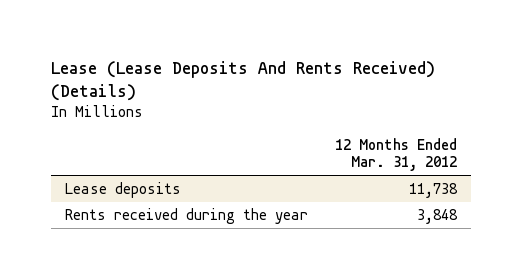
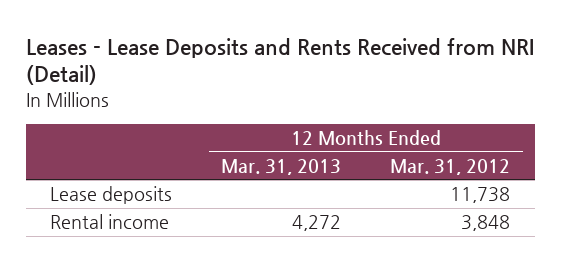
- Lease (Lease Deposits And Rents Received) (Details)
+ Leases - Lease Deposits and Rents Received from NRI (Detail)
- | 12 Months Ended Mar. 31, 2012
+ | 12 Months Ended Mar. 31, 2013 | 12 Months Ended Mar. 31, 2012
- Rents received during the year | 3,848
+ Rental income | 4,272 | 3,848

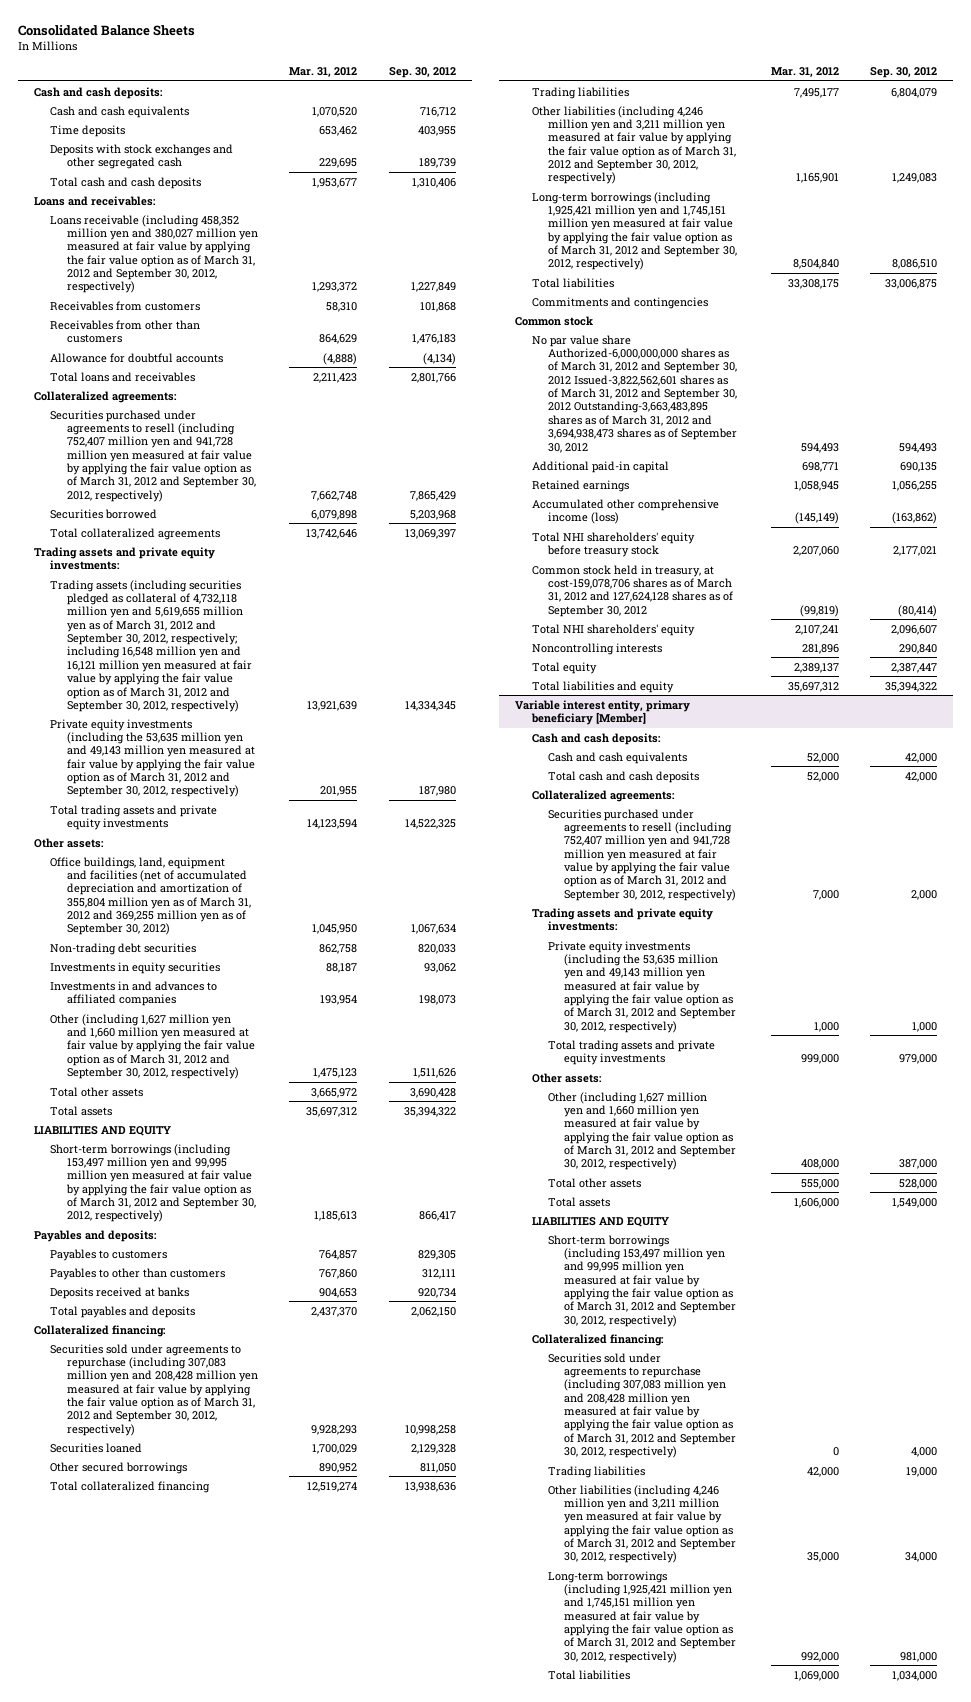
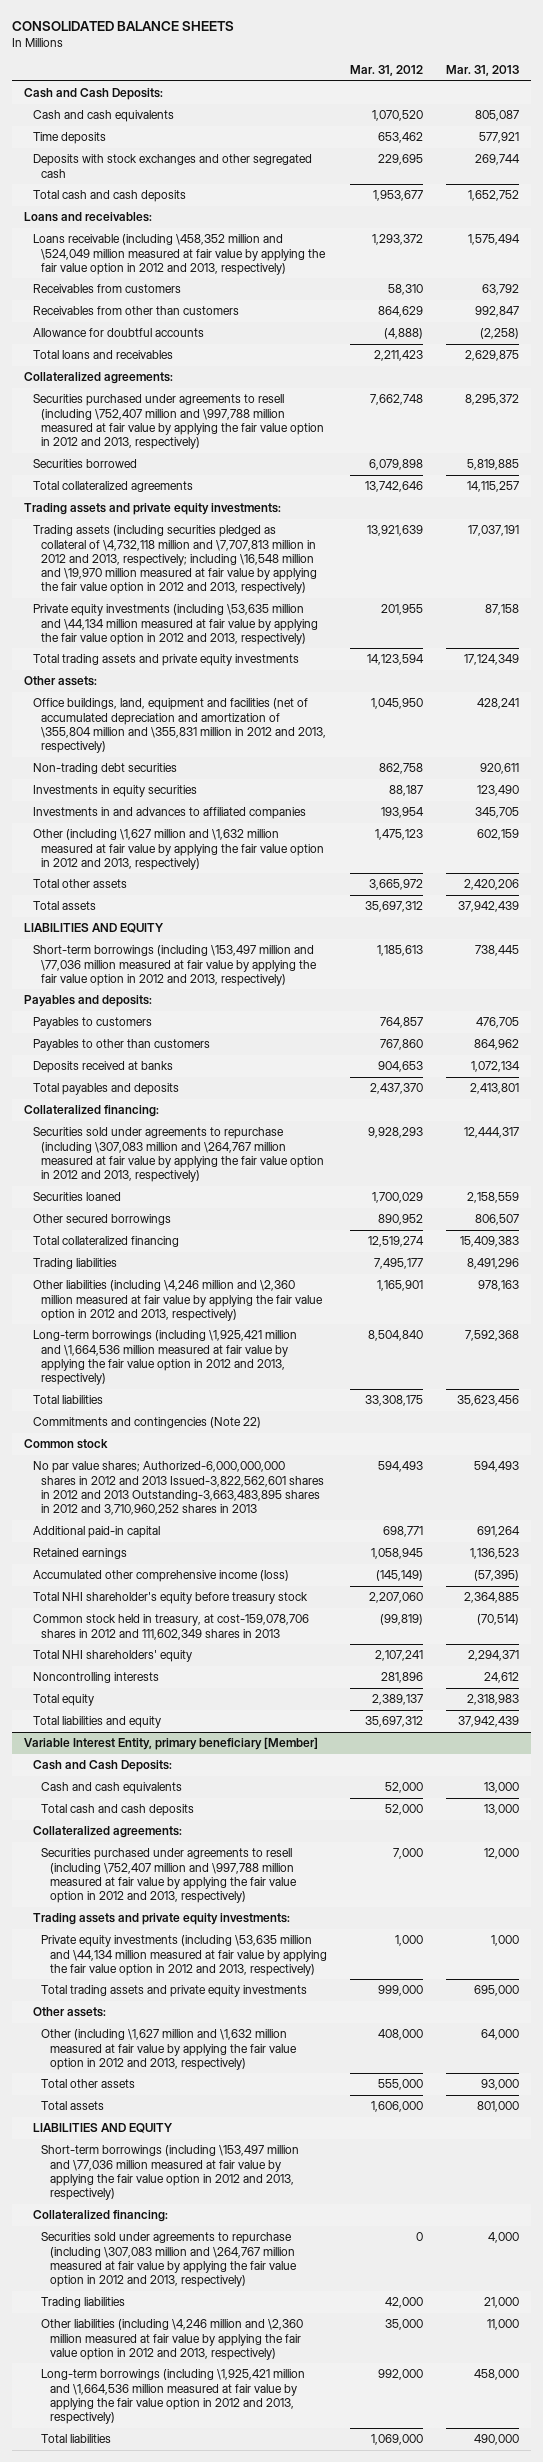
- Consolidated Balance Sheets
+ CONSOLIDATED BALANCE SHEETS
- | Mar. 31, 2012 | Sep. 30, 2012
+ | Mar. 31, 2012 | Mar. 31, 2013
- Cash and cash deposits:
+ Cash and Cash Deposits:
- Loans receivable (including 458,352 million yen and 380,027 million yen measured at fair value by applying the fair value option as of March 31, 2012 and September 30, 2012, respectively) | 1,293,372 | 1,227,849
+ Loans receivable (including \458,352 million and \524,049 million measured at fair value by applying the fair value option in 2012 and 2013, respectively) | 1,293,372 | 1,575,494
- Securities purchased under agreements to resell (including 752,407 million yen and 941,728 million yen measured at fair value by applying the fair value option as of March 31, 2012 and September 30, 2012, respectively) | 7,662,748 | 7,865,429
+ Securities purchased under agreements to resell (including \752,407 million and \997,788 million measured at fair value by applying the fair value option in 2012 and 2013, respectively) | 7,662,748 | 8,295,372
- Trading assets (including securities pledged as collateral of 4,732,118 million yen and 5,619,655 million yen as of March 31, 2012 and September 30, 2012, respectively; including 16,548 million yen and 16,121 million yen measured at fair value by applying the fair value option as of March 31, 2012 and September 30, 2012, respectively) | 13,921,639 | 14,334,345
- Private equity investments (including the 53,635 million yen and 49,143 million yen measured at fair value by applying the fair value option as of March 31, 2012 and September 30, 2012, respectively) | 201,955 | 187,980
+ Trading assets (including securities pledged as collateral of \4,732,118 million and \7,707,813 million in 2012 and 2013, respectively; including \16,548 million and \19,970 million measured at fair value by applying the fair value option in 2012 and 2013, respectively) | 13,921,639 | 17,037,191
+ Private equity investments (including \53,635 million and \44,134 million measured at fair value by applying the fair value option in 2012 and 2013, respectively) | 201,955 | 87,158
- Office buildings, land, equipment and facilities (net of accumulated depreciation and amortization of 355,804 million yen as of March 31, 2012 and 369,255 million yen as of September 30, 2012) | 1,045,950 | 1,067,634
+ Office buildings, land, equipment and facilities (net of accumulated depreciation and amortization of \355,804 million and \355,831 million in 2012 and 2013, respectively) | 1,045,950 | 428,241
- Other (including 1,627 million yen and 1,660 million yen measured at fair value by applying the fair value option as of March 31, 2012 and September 30, 2012, respectively) | 1,475,123 | 1,511,626
+ Other (including \1,627 million and \1,632 million measured at fair value by applying the fair value option in 2012 and 2013, respectively) | 1,475,123 | 602,159
- Short-term borrowings (including 153,497 million yen and 99,995 million yen measured at fair value by applying the fair value option as of March 31, 2012 and September 30, 2012, respectively) | 1,185,613 | 866,417
+ Short-term borrowings (including \153,497 million and \77,036 million measured at fair value by applying the fair value option in 2012 and 2013, respectively) | 1,185,613 | 738,445
- Securities sold under agreements to repurchase (including 307,083 million yen and 208,428 million yen measured at fair value by applying the fair value option as of March 31, 2012 and September 30, 2012, respectively) | 9,928,293 | 10,998,258
+ Securities sold under agreements to repurchase (including \307,083 million and \264,767 million measured at fair value by applying the fair value option in 2012 and 2013, respectively) | 9,928,293 | 12,444,317
- Other liabilities (including 4,246 million yen and 3,211 million yen measured at fair value by applying the fair value option as of March 31, 2012 and September 30, 2012, respectively) | 1,165,901 | 1,249,083
- Long-term borrowings (including 1,925,421 million yen and 1,745,151 million yen measured at fair value by applying the fair value option as of March 31, 2012 and September 30, 2012, respectively) | 8,504,840 | 8,086,510
+ Other liabilities (including \4,246 million and \2,360 million measured at fair value by applying the fair value option in 2012 and 2013, respectively) | 1,165,901 | 978,163
+ Long-term borrowings (including \1,925,421 million and \1,664,536 million measured at fair value by applying the fair value option in 2012 and 2013, respectively) | 8,504,840 | 7,592,368
- Commitments and contingencies
+ Commitments and contingencies (Note 22)
- No par value share Authorized-6,000,000,000 shares as of March 31, 2012 and September 30, 2012 Issued-3,822,562,601 shares as of March 31, 2012 and September 30, 2012 Outstanding-3,663,483,895 shares as of March 31, 2012 and 3,694,938,473 shares as of September 30, 2012 | 594,493 | 594,493
+ No par value shares; Authorized-6,000,000,000 shares in 2012 and 2013 Issued-3,822,562,601 shares in 2012 and 2013 Outstanding-3,663,483,895 shares in 2012 and 3,710,960,252 shares in 2013 | 594,493 | 594,493
- Total NHI shareholders' equity before treasury stock | 2,207,060 | 2,177,021
- Common stock held in treasury, at cost-159,078,706 shares as of March 31, 2012 and 127,624,128 shares as of September 30, 2012 | (99,819) | (80,414)
+ Total NHI shareholder's equity before treasury stock | 2,207,060 | 2,364,885
+ Common stock held in treasury, at cost-159,078,706 shares in 2012 and 111,602,349 shares in 2013 | (99,819) | (70,514)
- Variable interest entity, primary beneficiary [Member]
- Cash and cash deposits:
+ Variable Interest Entity, primary beneficiary [Member]
+ Cash and Cash Deposits:
- Securities purchased under agreements to resell (including 752,407 million yen and 941,728 million yen measured at fair value by applying the fair value option as of March 31, 2012 and September 30, 2012, respectively) | 7,000 | 2,000
+ Securities purchased under agreements to resell (including \752,407 million and \997,788 million measured at fair value by applying the fair value option in 2012 and 2013, respectively) | 7,000 | 12,000
- Private equity investments (including the 53,635 million yen and 49,143 million yen measured at fair value by applying the fair value option as of March 31, 2012 and September 30, 2012, respectively) | 1,000 | 1,000
+ Private equity investments (including \53,635 million and \44,134 million measured at fair value by applying the fair value option in 2012 and 2013, respectively) | 1,000 | 1,000
- Other (including 1,627 million yen and 1,660 million yen measured at fair value by applying the fair value option as of March 31, 2012 and September 30, 2012, respectively) | 408,000 | 387,000
+ Other (including \1,627 million and \1,632 million measured at fair value by applying the fair value option in 2012 and 2013, respectively) | 408,000 | 64,000
- Short-term borrowings (including 153,497 million yen and 99,995 million yen measured at fair value by applying the fair value option as of March 31, 2012 and September 30, 2012, respectively)
+ Short-term borrowings (including \153,497 million and \77,036 million measured at fair value by applying the fair value option in 2012 and 2013, respectively)
- Securities sold under agreements to repurchase (including 307,083 million yen and 208,428 million yen measured at fair value by applying the fair value option as of March 31, 2012 and September 30, 2012, respectively) | 0 | 4,000
+ Securities sold under agreements to repurchase (including \307,083 million and \264,767 million measured at fair value by applying the fair value option in 2012 and 2013, respectively) | 0 | 4,000
- Other liabilities (including 4,246 million yen and 3,211 million yen measured at fair value by applying the fair value option as of March 31, 2012 and September 30, 2012, respectively) | 35,000 | 34,000
- Long-term borrowings (including 1,925,421 million yen and 1,745,151 million yen measured at fair value by applying the fair value option as of March 31, 2012 and September 30, 2012, respectively) | 992,000 | 981,000
+ Other liabilities (including \4,246 million and \2,360 million measured at fair value by applying the fair value option in 2012 and 2013, respectively) | 35,000 | 11,000
+ Long-term borrowings (including \1,925,421 million and \1,664,536 million measured at fair value by applying the fair value option in 2012 and 2013, respectively) | 992,000 | 458,000

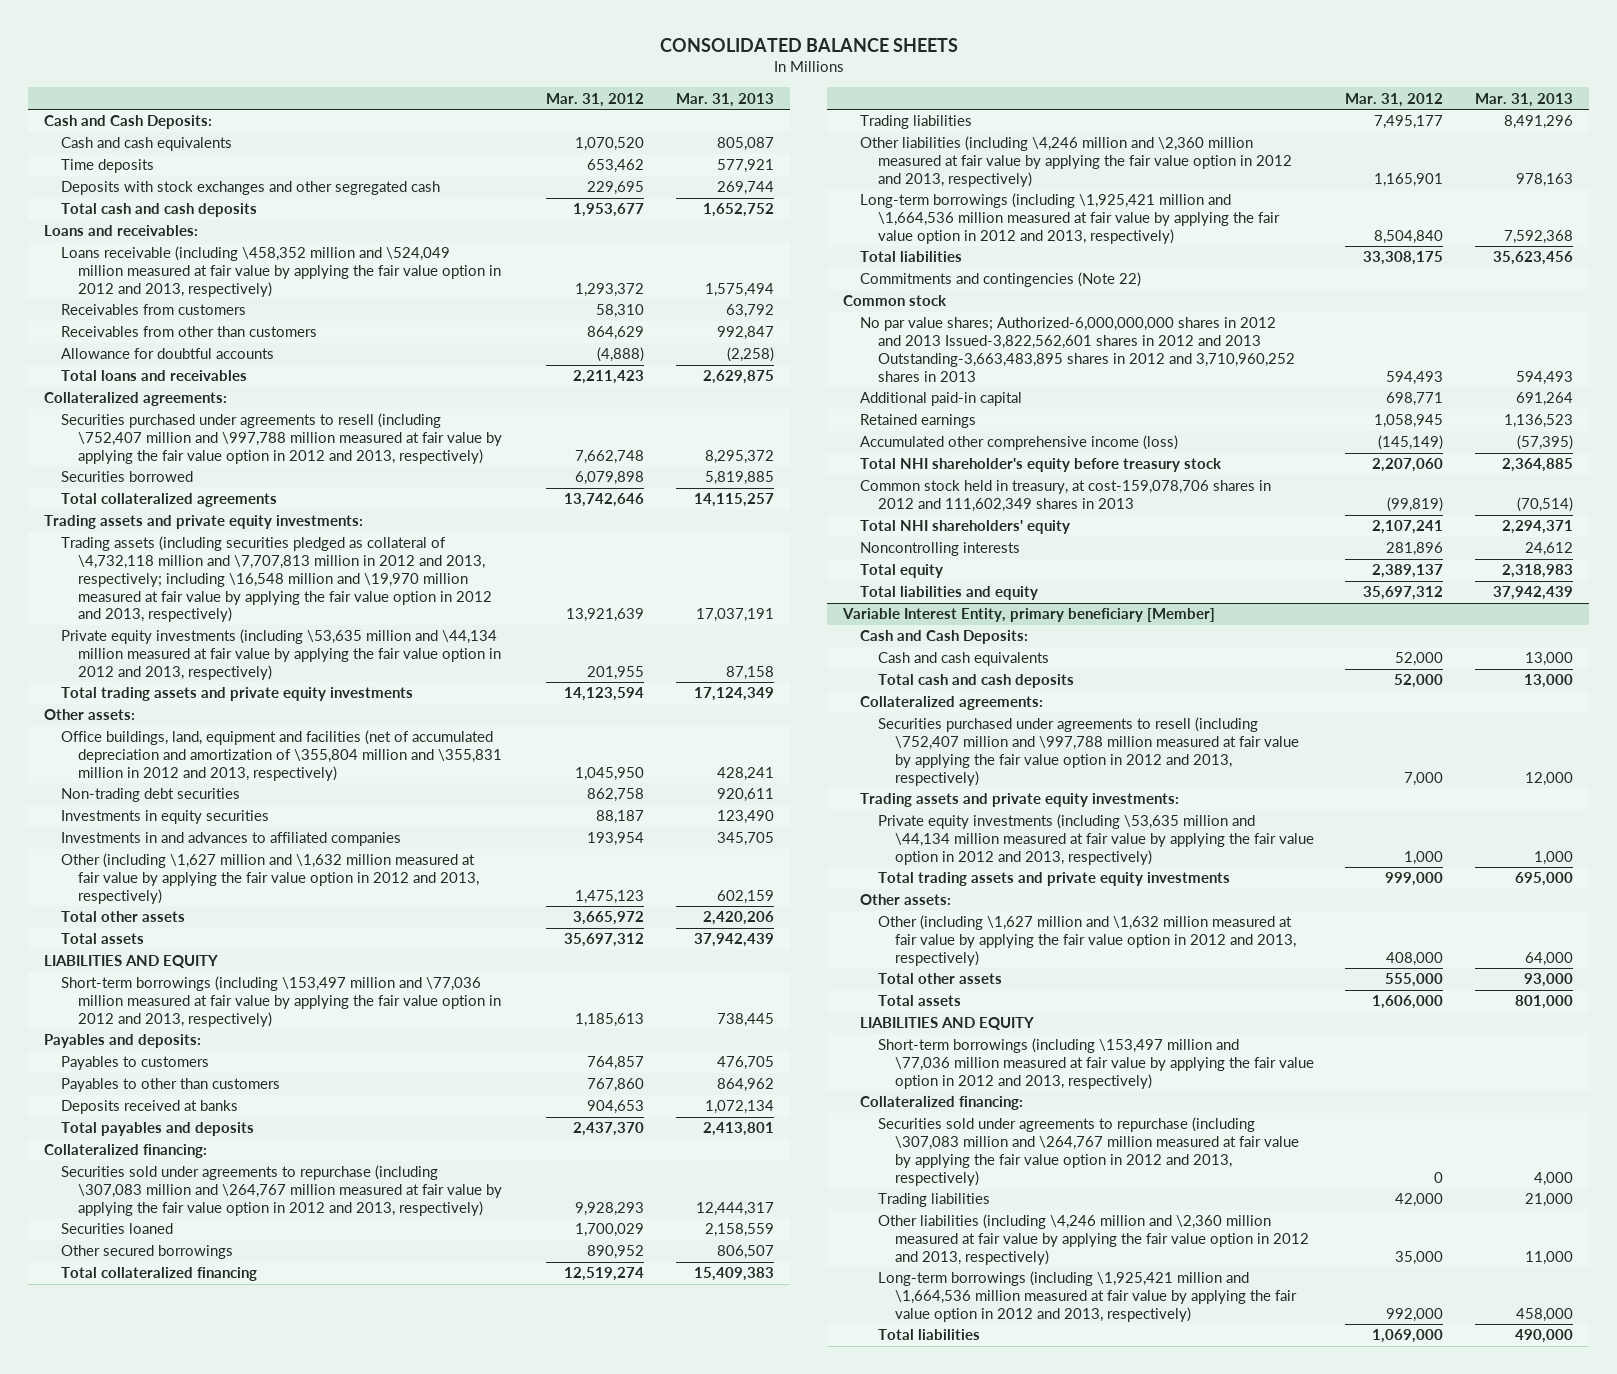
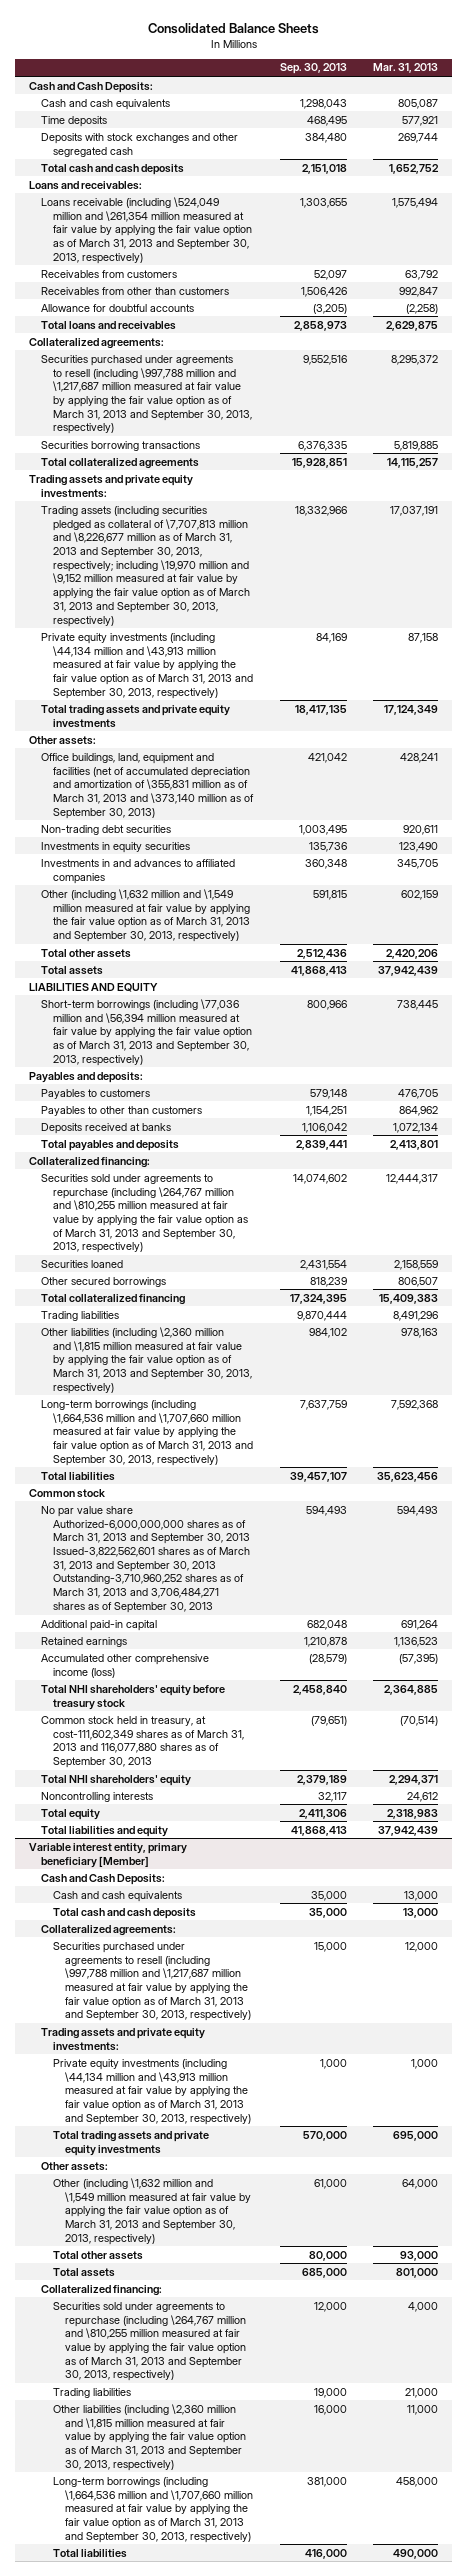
- CONSOLIDATED BALANCE SHEETS
+ Consolidated Balance Sheets
- | Mar. 31, 2012 | Mar. 31, 2013
+ | Sep. 30, 2013 | Mar. 31, 2013
- Loans receivable (including \458,352 million and \524,049 million measured at fair value by applying the fair value option in 2012 and 2013, respectively) | 1,293,372 | 1,575,494
+ Loans receivable (including \524,049 million and \261,354 million measured at fair value by applying the fair value option as of March 31, 2013 and September 30, 2013, respectively) | 1,303,655 | 1,575,494
- Securities purchased under agreements to resell (including \752,407 million and \997,788 million measured at fair value by applying the fair value option in 2012 and 2013, respectively) | 7,662,748 | 8,295,372
- Securities borrowed | 6,079,898 | 5,819,885
+ Securities purchased under agreements to resell (including \997,788 million and \1,217,687 million measured at fair value by applying the fair value option as of March 31, 2013 and September 30, 2013, respectively) | 9,552,516 | 8,295,372
+ Securities borrowing transactions | 6,376,335 | 5,819,885
- Trading assets (including securities pledged as collateral of \4,732,118 million and \7,707,813 million in 2012 and 2013, respectively; including \16,548 million and \19,970 million measured at fair value by applying the fair value option in 2012 and 2013, respectively) | 13,921,639 | 17,037,191
- Private equity investments (including \53,635 million and \44,134 million measured at fair value by applying the fair value option in 2012 and 2013, respectively) | 201,955 | 87,158
+ Trading assets (including securities pledged as collateral of \7,707,813 million and \8,226,677 million as of March 31, 2013 and September 30, 2013, respectively; including \19,970 million and \9,152 million measured at fair value by applying the fair value option as of March 31, 2013 and September 30, 2013, respectively) | 18,332,966 | 17,037,191
+ Private equity investments (including \44,134 million and \43,913 million measured at fair value by applying the fair value option as of March 31, 2013 and September 30, 2013, respectively) | 84,169 | 87,158
- Office buildings, land, equipment and facilities (net of accumulated depreciation and amortization of \355,804 million and \355,831 million in 2012 and 2013, respectively) | 1,045,950 | 428,241
+ Office buildings, land, equipment and facilities (net of accumulated depreciation and amortization of \355,831 million as of March 31, 2013 and \373,140 million as of September 30, 2013) | 421,042 | 428,241
- Other (including \1,627 million and \1,632 million measured at fair value by applying the fair value option in 2012 and 2013, respectively) | 1,475,123 | 602,159
+ Other (including \1,632 million and \1,549 million measured at fair value by applying the fair value option as of March 31, 2013 and September 30, 2013, respectively) | 591,815 | 602,159
- Short-term borrowings (including \153,497 million and \77,036 million measured at fair value by applying the fair value option in 2012 and 2013, respectively) | 1,185,613 | 738,445
+ Short-term borrowings (including \77,036 million and \56,394 million measured at fair value by applying the fair value option as of March 31, 2013 and September 30, 2013, respectively) | 800,966 | 738,445
- Securities sold under agreements to repurchase (including \307,083 million and \264,767 million measured at fair value by applying the fair value option in 2012 and 2013, respectively) | 9,928,293 | 12,444,317
+ Securities sold under agreements to repurchase (including \264,767 million and \810,255 million measured at fair value by applying the fair value option as of March 31, 2013 and September 30, 2013, respectively) | 14,074,602 | 12,444,317
- Other liabilities (including \4,246 million and \2,360 million measured at fair value by applying the fair value option in 2012 and 2013, respectively) | 1,165,901 | 978,163
- Long-term borrowings (including \1,925,421 million and \1,664,536 million measured at fair value by applying the fair value option in 2012 and 2013, respectively) | 8,504,840 | 7,592,368
+ Other liabilities (including \2,360 million and \1,815 million measured at fair value by applying the fair value option as of March 31, 2013 and September 30, 2013, respectively) | 984,102 | 978,163
+ Long-term borrowings (including \1,664,536 million and \1,707,660 million measured at fair value by applying the fair value option as of March 31, 2013 and September 30, 2013, respectively) | 7,637,759 | 7,592,368
- Commitments and contingencies (Note 22)
- No par value shares; Authorized-6,000,000,000 shares in 2012 and 2013 Issued-3,822,562,601 shares in 2012 and 2013 Outstanding-3,663,483,895 shares in 2012 and 3,710,960,252 shares in 2013 | 594,493 | 594,493
+ No par value share Authorized-6,000,000,000 shares as of March 31, 2013 and September 30, 2013 Issued-3,822,562,601 shares as of March 31, 2013 and September 30, 2013 Outstanding-3,710,960,252 shares as of March 31, 2013 and 3,706,484,271 shares as of September 30, 2013 | 594,493 | 594,493
- Total NHI shareholder's equity before treasury stock | 2,207,060 | 2,364,885
- Common stock held in treasury, at cost-159,078,706 shares in 2012 and 111,602,349 shares in 2013 | (99,819) | (70,514)
+ Total NHI shareholders' equity before treasury stock | 2,458,840 | 2,364,885
+ Common stock held in treasury, at cost-111,602,349 shares as of March 31, 2013 and 116,077,880 shares as of September 30, 2013 | (79,651) | (70,514)
- Variable Interest Entity, primary beneficiary [Member]
+ Variable interest entity, primary beneficiary [Member]
- Securities purchased under agreements to resell (including \752,407 million and \997,788 million measured at fair value by applying the fair value option in 2012 and 2013, respectively) | 7,000 | 12,000
+ Securities purchased under agreements to resell (including \997,788 million and \1,217,687 million measured at fair value by applying the fair value option as of March 31, 2013 and September 30, 2013, respectively) | 15,000 | 12,000
- Private equity investments (including \53,635 million and \44,134 million measured at fair value by applying the fair value option in 2012 and 2013, respectively) | 1,000 | 1,000
+ Private equity investments (including \44,134 million and \43,913 million measured at fair value by applying the fair value option as of March 31, 2013 and September 30, 2013, respectively) | 1,000 | 1,000
- Other (including \1,627 million and \1,632 million measured at fair value by applying the fair value option in 2012 and 2013, respectively) | 408,000 | 64,000
+ Other (including \1,632 million and \1,549 million measured at fair value by applying the fair value option as of March 31, 2013 and September 30, 2013, respectively) | 61,000 | 64,000
- LIABILITIES AND EQUITY
- Short-term borrowings (including \153,497 million and \77,036 million measured at fair value by applying the fair value option in 2012 and 2013, respectively)
- Securities sold under agreements to repurchase (including \307,083 million and \264,767 million measured at fair value by applying the fair value option in 2012 and 2013, respectively) | 0 | 4,000
+ Securities sold under agreements to repurchase (including \264,767 million and \810,255 million measured at fair value by applying the fair value option as of March 31, 2013 and September 30, 2013, respectively) | 12,000 | 4,000
- Other liabilities (including \4,246 million and \2,360 million measured at fair value by applying the fair value option in 2012 and 2013, respectively) | 35,000 | 11,000
- Long-term borrowings (including \1,925,421 million and \1,664,536 million measured at fair value by applying the fair value option in 2012 and 2013, respectively) | 992,000 | 458,000
+ Other liabilities (including \2,360 million and \1,815 million measured at fair value by applying the fair value option as of March 31, 2013 and September 30, 2013, respectively) | 16,000 | 11,000
+ Long-term borrowings (including \1,664,536 million and \1,707,660 million measured at fair value by applying the fair value option as of March 31, 2013 and September 30, 2013, respectively) | 381,000 | 458,000

